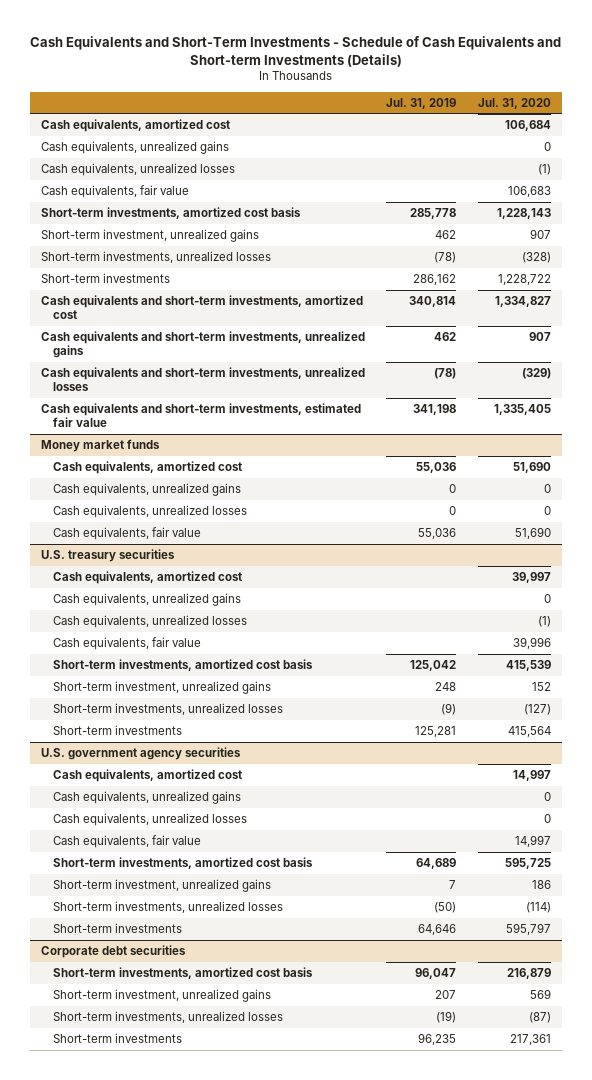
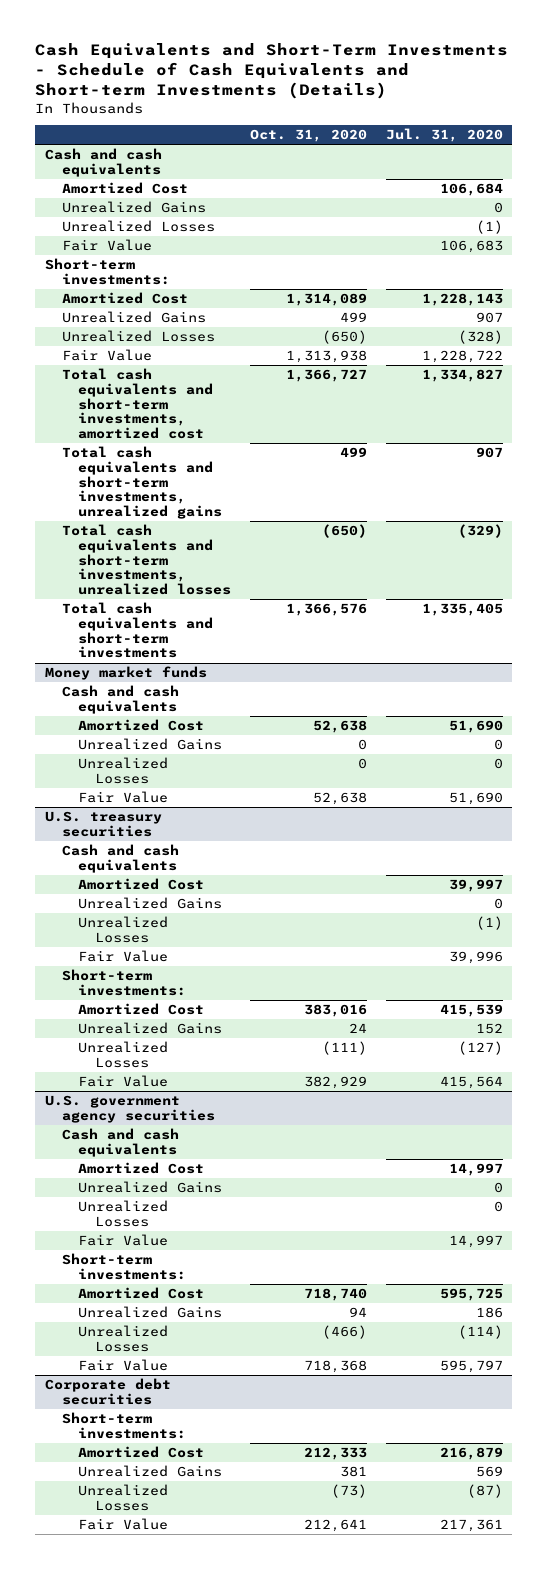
- | Jul. 31, 2019 | Jul. 31, 2020
+ | Oct. 31, 2020 | Jul. 31, 2020
- Cash equivalents, amortized cost | | 106,684
- Cash equivalents, unrealized gains | | 0
- Cash equivalents, unrealized losses | | (1)
- Cash equivalents, fair value | | 106,683
- Short-term investments, amortized cost basis | 285,778 | 1,228,143
- Short-term investment, unrealized gains | 462 | 907
- Short-term investments, unrealized losses | (78) | (328)
- Short-term investments | 286,162 | 1,228,722
- Cash equivalents and short-term investments, amortized cost | 340,814 | 1,334,827
- Cash equivalents and short-term investments, unrealized gains | 462 | 907
- Cash equivalents and short-term investments, unrealized losses | (78) | (329)
- Cash equivalents and short-term investments, estimated fair value | 341,198 | 1,335,405
+ Cash and cash equivalents
+ Amortized Cost | | 106,684
+ Unrealized Gains | | 0
+ Unrealized Losses | | (1)
+ Fair Value | | 106,683
+ Short-term investments:
+ Amortized Cost | 1,314,089 | 1,228,143
+ Unrealized Gains | 499 | 907
+ Unrealized Losses | (650) | (328)
+ Fair Value | 1,313,938 | 1,228,722
+ Total cash equivalents and short-term investments, amortized cost | 1,366,727 | 1,334,827
+ Total cash equivalents and short-term investments, unrealized gains | 499 | 907
+ Total cash equivalents and short-term investments, unrealized losses | (650) | (329)
+ Total cash equivalents and short-term investments | 1,366,576 | 1,335,405
@ Money market funds
- Cash equivalents, amortized cost | 55,036 | 51,690
- Cash equivalents, unrealized gains | 0 | 0
- Cash equivalents, unrealized losses | 0 | 0
- Cash equivalents, fair value | 55,036 | 51,690
+ Cash and cash equivalents
+ Amortized Cost | 52,638 | 51,690
+ Unrealized Gains | 0 | 0
+ Unrealized Losses | 0 | 0
+ Fair Value | 52,638 | 51,690
@ U.S. treasury securities
- Cash equivalents, amortized cost | | 39,997
- Cash equivalents, unrealized gains | | 0
- Cash equivalents, unrealized losses | | (1)
- Cash equivalents, fair value | | 39,996
- Short-term investments, amortized cost basis | 125,042 | 415,539
- Short-term investment, unrealized gains | 248 | 152
- Short-term investments, unrealized losses | (9) | (127)
- Short-term investments | 125,281 | 415,564
+ Cash and cash equivalents
+ Amortized Cost | | 39,997
+ Unrealized Gains | | 0
+ Unrealized Losses | | (1)
+ Fair Value | | 39,996
+ Short-term investments:
+ Amortized Cost | 383,016 | 415,539
+ Unrealized Gains | 24 | 152
+ Unrealized Losses | (111) | (127)
+ Fair Value | 382,929 | 415,564
@ U.S. government agency securities
- Cash equivalents, amortized cost | | 14,997
- Cash equivalents, unrealized gains | | 0
- Cash equivalents, unrealized losses | | 0
- Cash equivalents, fair value | | 14,997
- Short-term investments, amortized cost basis | 64,689 | 595,725
- Short-term investment, unrealized gains | 7 | 186
- Short-term investments, unrealized losses | (50) | (114)
- Short-term investments | 64,646 | 595,797
+ Cash and cash equivalents
+ Amortized Cost | | 14,997
+ Unrealized Gains | | 0
+ Unrealized Losses | | 0
+ Fair Value | | 14,997
+ Short-term investments:
+ Amortized Cost | 718,740 | 595,725
+ Unrealized Gains | 94 | 186
+ Unrealized Losses | (466) | (114)
+ Fair Value | 718,368 | 595,797
@ Corporate debt securities
- Short-term investments, amortized cost basis | 96,047 | 216,879
- Short-term investment, unrealized gains | 207 | 569
- Short-term investments, unrealized losses | (19) | (87)
- Short-term investments | 96,235 | 217,361
+ Short-term investments:
+ Amortized Cost | 212,333 | 216,879
+ Unrealized Gains | 381 | 569
+ Unrealized Losses | (73) | (87)
+ Fair Value | 212,641 | 217,361

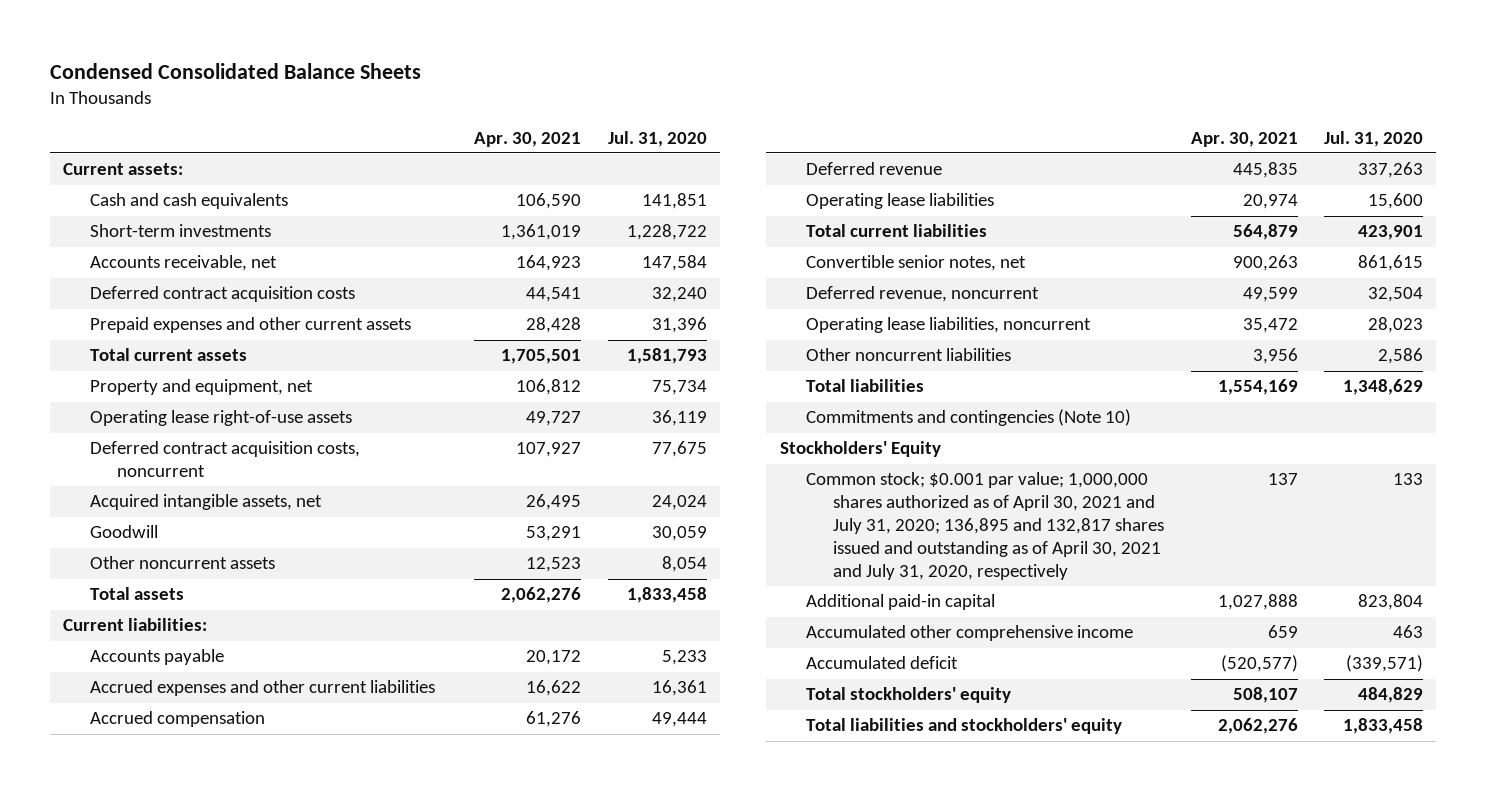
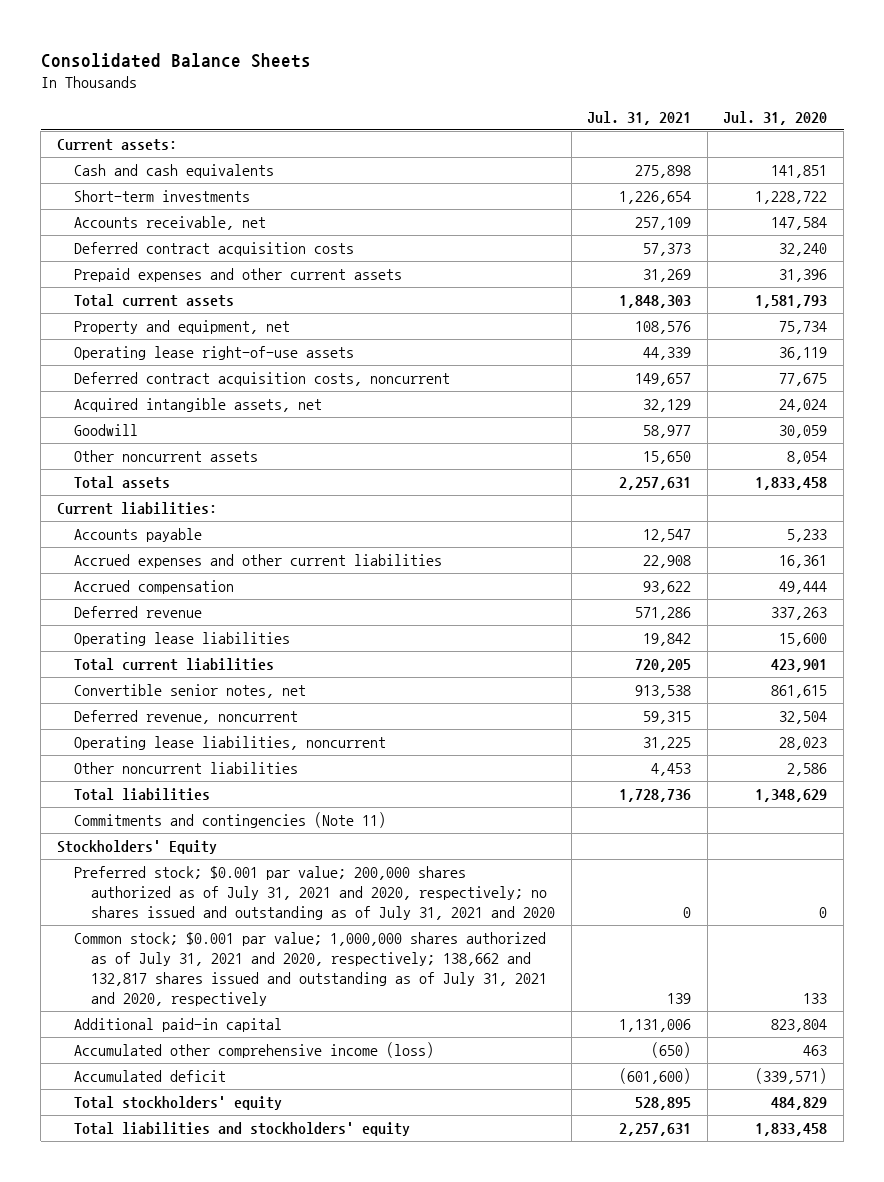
- Condensed Consolidated Balance Sheets
+ Consolidated Balance Sheets
- | Apr. 30, 2021 | Jul. 31, 2020
+ | Jul. 31, 2021 | Jul. 31, 2020
- Commitments and contingencies (Note 10)
+ Commitments and contingencies (Note 11)
- Common stock; $0.001 par value; 1,000,000 shares authorized as of April 30, 2021 and July 31, 2020; 136,895 and 132,817 shares issued and outstanding as of April 30, 2021 and July 31, 2020, respectively | 137 | 133
+ Preferred stock; $0.001 par value; 200,000 shares authorized as of July 31, 2021 and 2020, respectively; no shares issued and outstanding as of July 31, 2021 and 2020 | 0 | 0
+ Common stock; $0.001 par value; 1,000,000 shares authorized as of July 31, 2021 and 2020, respectively; 138,662 and 132,817 shares issued and outstanding as of July 31, 2021 and 2020, respectively | 139 | 133
- Accumulated other comprehensive income | 659 | 463
+ Accumulated other comprehensive income (loss) | (650) | 463

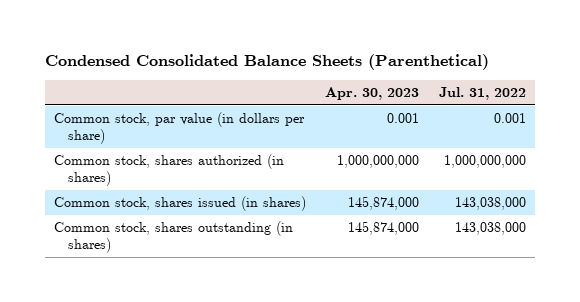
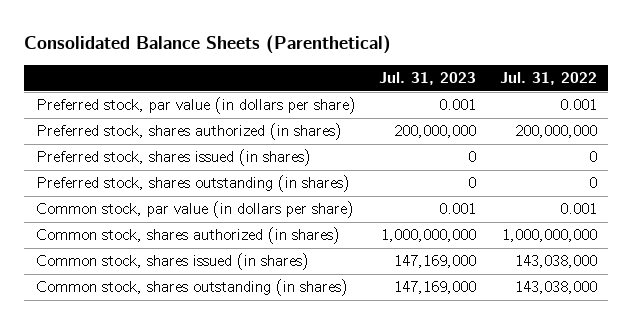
- Condensed Consolidated Balance Sheets (Parenthetical)
+ Consolidated Balance Sheets (Parenthetical)
- | Apr. 30, 2023 | Jul. 31, 2022
+ | Jul. 31, 2023 | Jul. 31, 2022
+ Preferred stock, par value (in dollars per share) | 0.001 | 0.001
+ Preferred stock, shares authorized (in shares) | 200,000,000 | 200,000,000
+ Preferred stock, shares issued (in shares) | 0 | 0
+ Preferred stock, shares outstanding (in shares) | 0 | 0

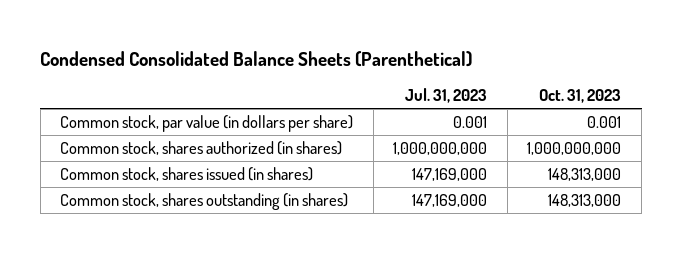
- Consolidated Balance Sheets (Parenthetical)
+ Condensed Consolidated Balance Sheets (Parenthetical)
- | Jul. 31, 2023 | Jul. 31, 2022
+ | Jul. 31, 2023 | Oct. 31, 2023
- Preferred stock, par value (in dollars per share) | 0.001 | 0.001
- Preferred stock, shares authorized (in shares) | 200,000,000 | 200,000,000
- Preferred stock, shares issued (in shares) | 0 | 0
- Preferred stock, shares outstanding (in shares) | 0 | 0

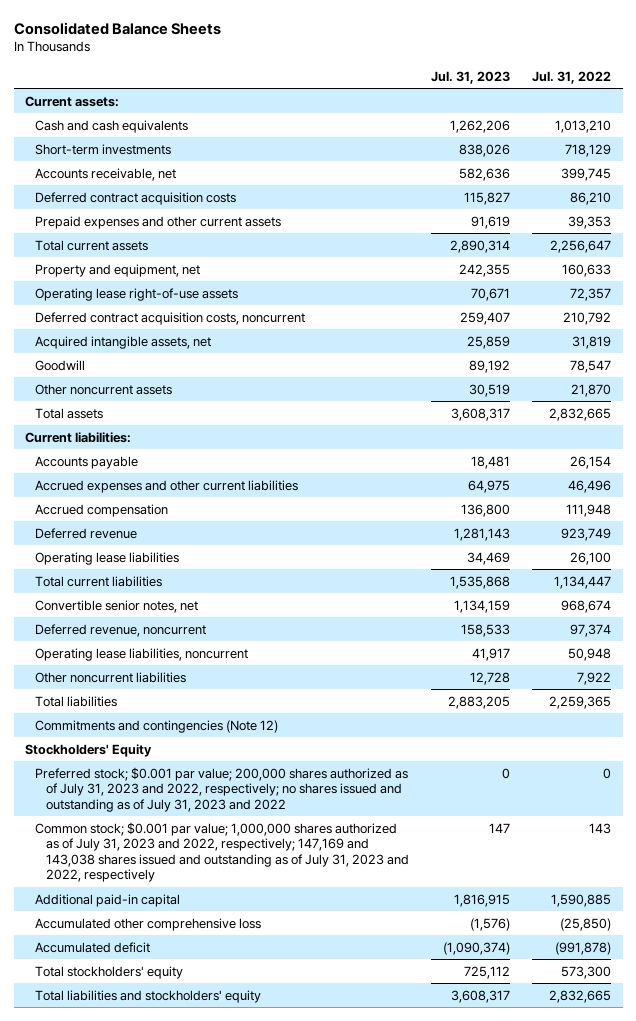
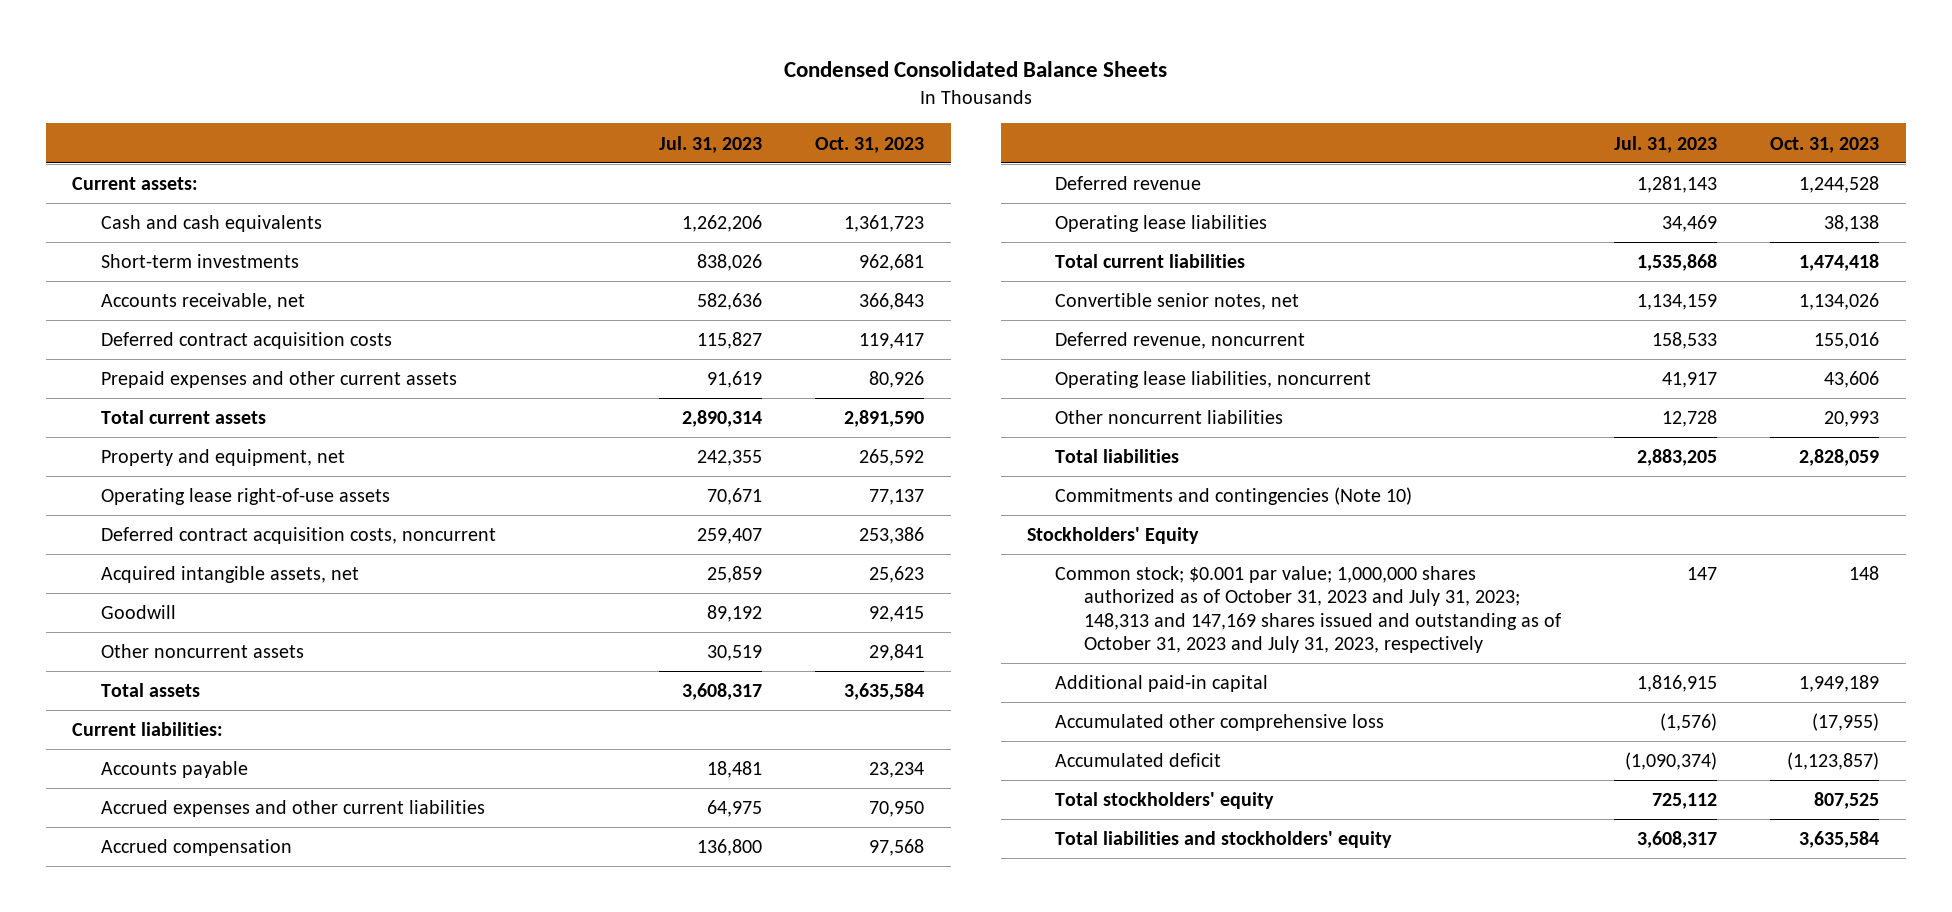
- Consolidated Balance Sheets
+ Condensed Consolidated Balance Sheets
- | Jul. 31, 2023 | Jul. 31, 2022
+ | Jul. 31, 2023 | Oct. 31, 2023
- Commitments and contingencies (Note 12)
+ Commitments and contingencies (Note 10)
- Preferred stock; $0.001 par value; 200,000 shares authorized as of July 31, 2023 and 2022, respectively; no shares issued and outstanding as of July 31, 2023 and 2022 | 0 | 0
- Common stock; $0.001 par value; 1,000,000 shares authorized as of July 31, 2023 and 2022, respectively; 147,169 and 143,038 shares issued and outstanding as of July 31, 2023 and 2022, respectively | 147 | 143
+ Common stock; $0.001 par value; 1,000,000 shares authorized as of October 31, 2023 and July 31, 2023; 148,313 and 147,169 shares issued and outstanding as of October 31, 2023 and July 31, 2023, respectively | 147 | 148

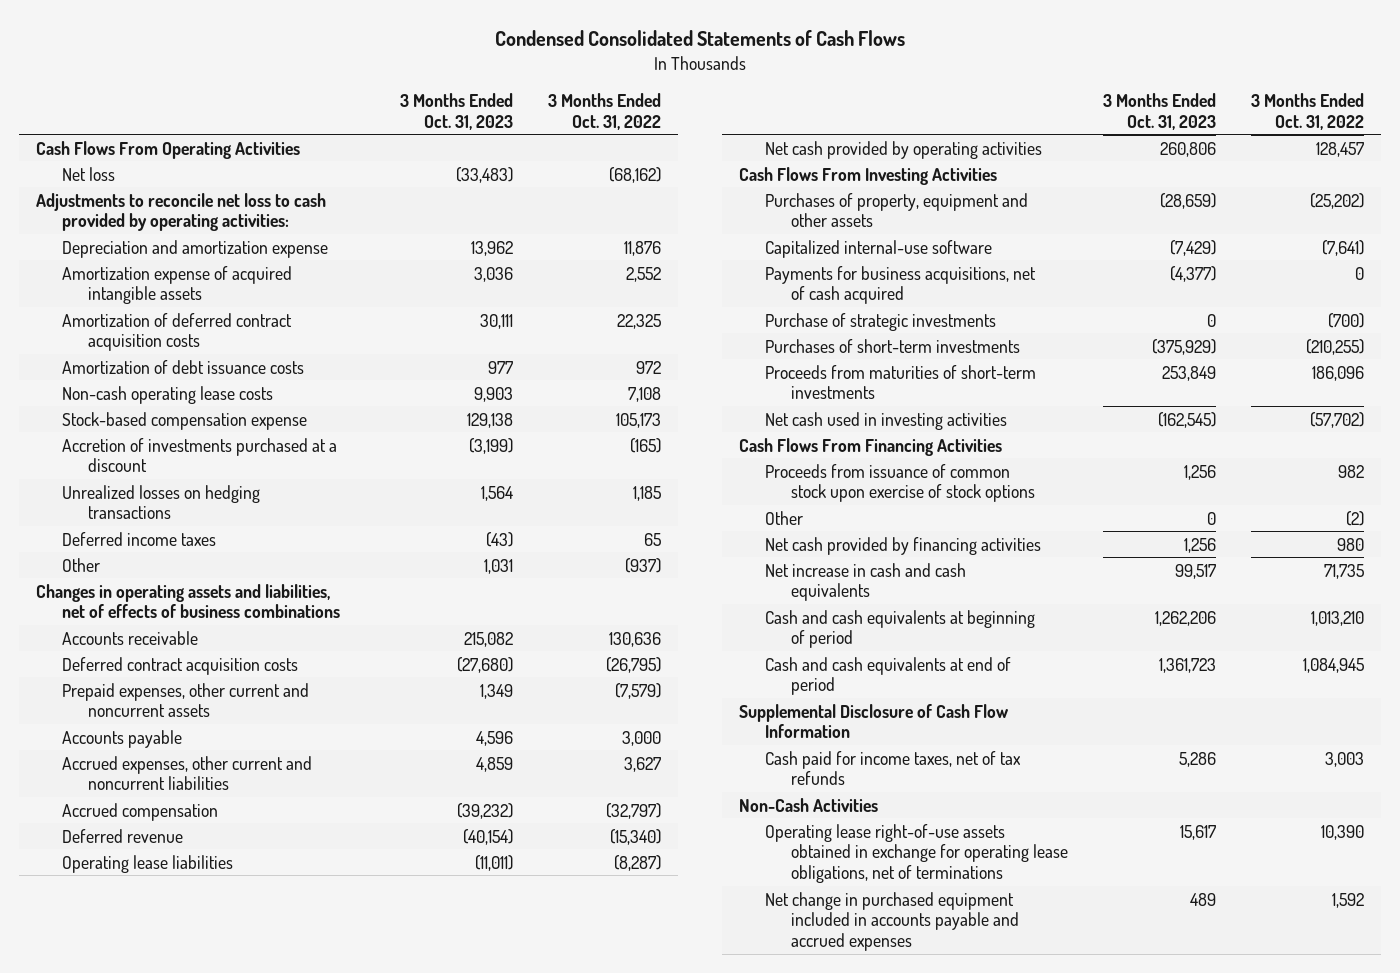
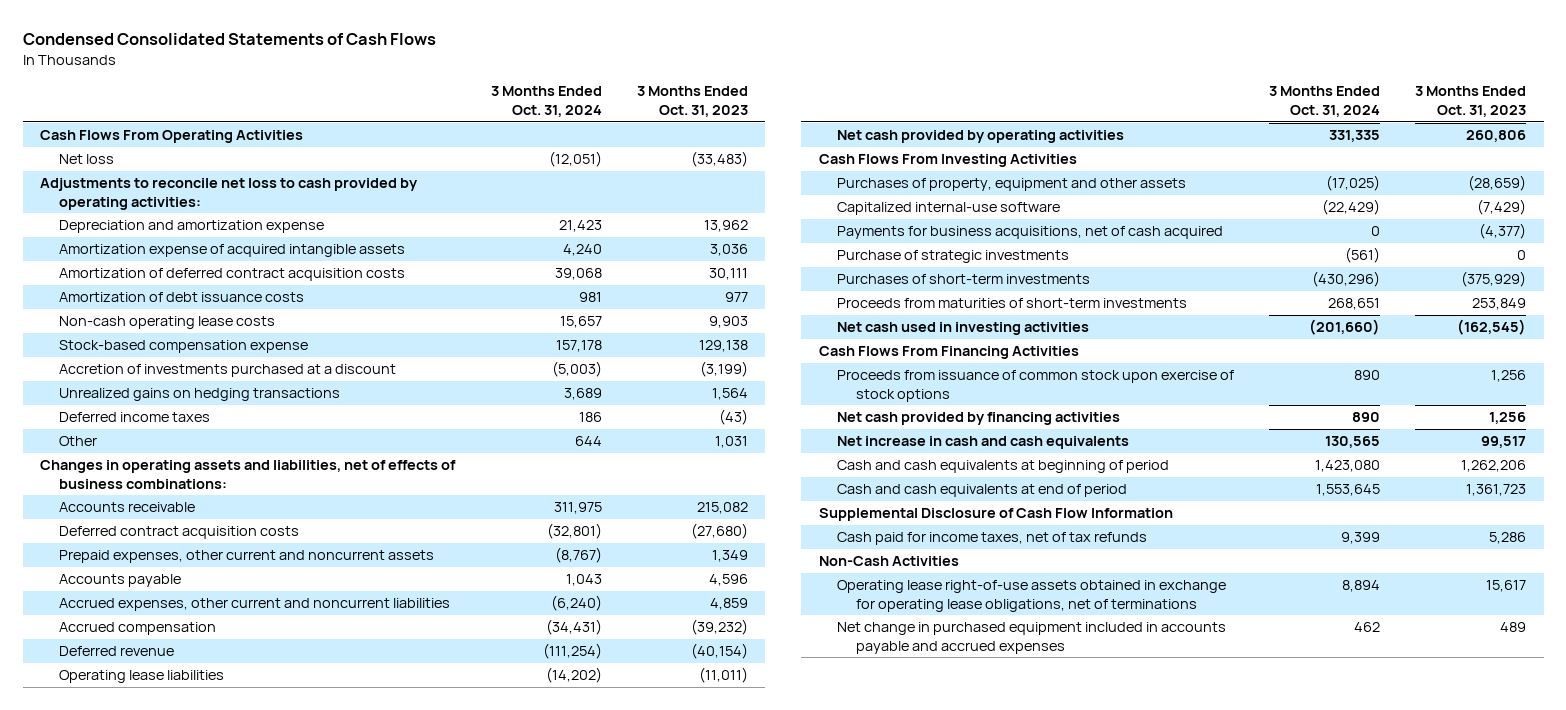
- | 3 Months Ended Oct. 31, 2023 | 3 Months Ended Oct. 31, 2022
+ | 3 Months Ended Oct. 31, 2024 | 3 Months Ended Oct. 31, 2023
- Unrealized losses on hedging transactions | 1,564 | 1,185
+ Unrealized gains on hedging transactions | 3,689 | 1,564
- Changes in operating assets and liabilities, net of effects of business combinations
+ Changes in operating assets and liabilities, net of effects of business combinations:
- Other | 0 | (2)

